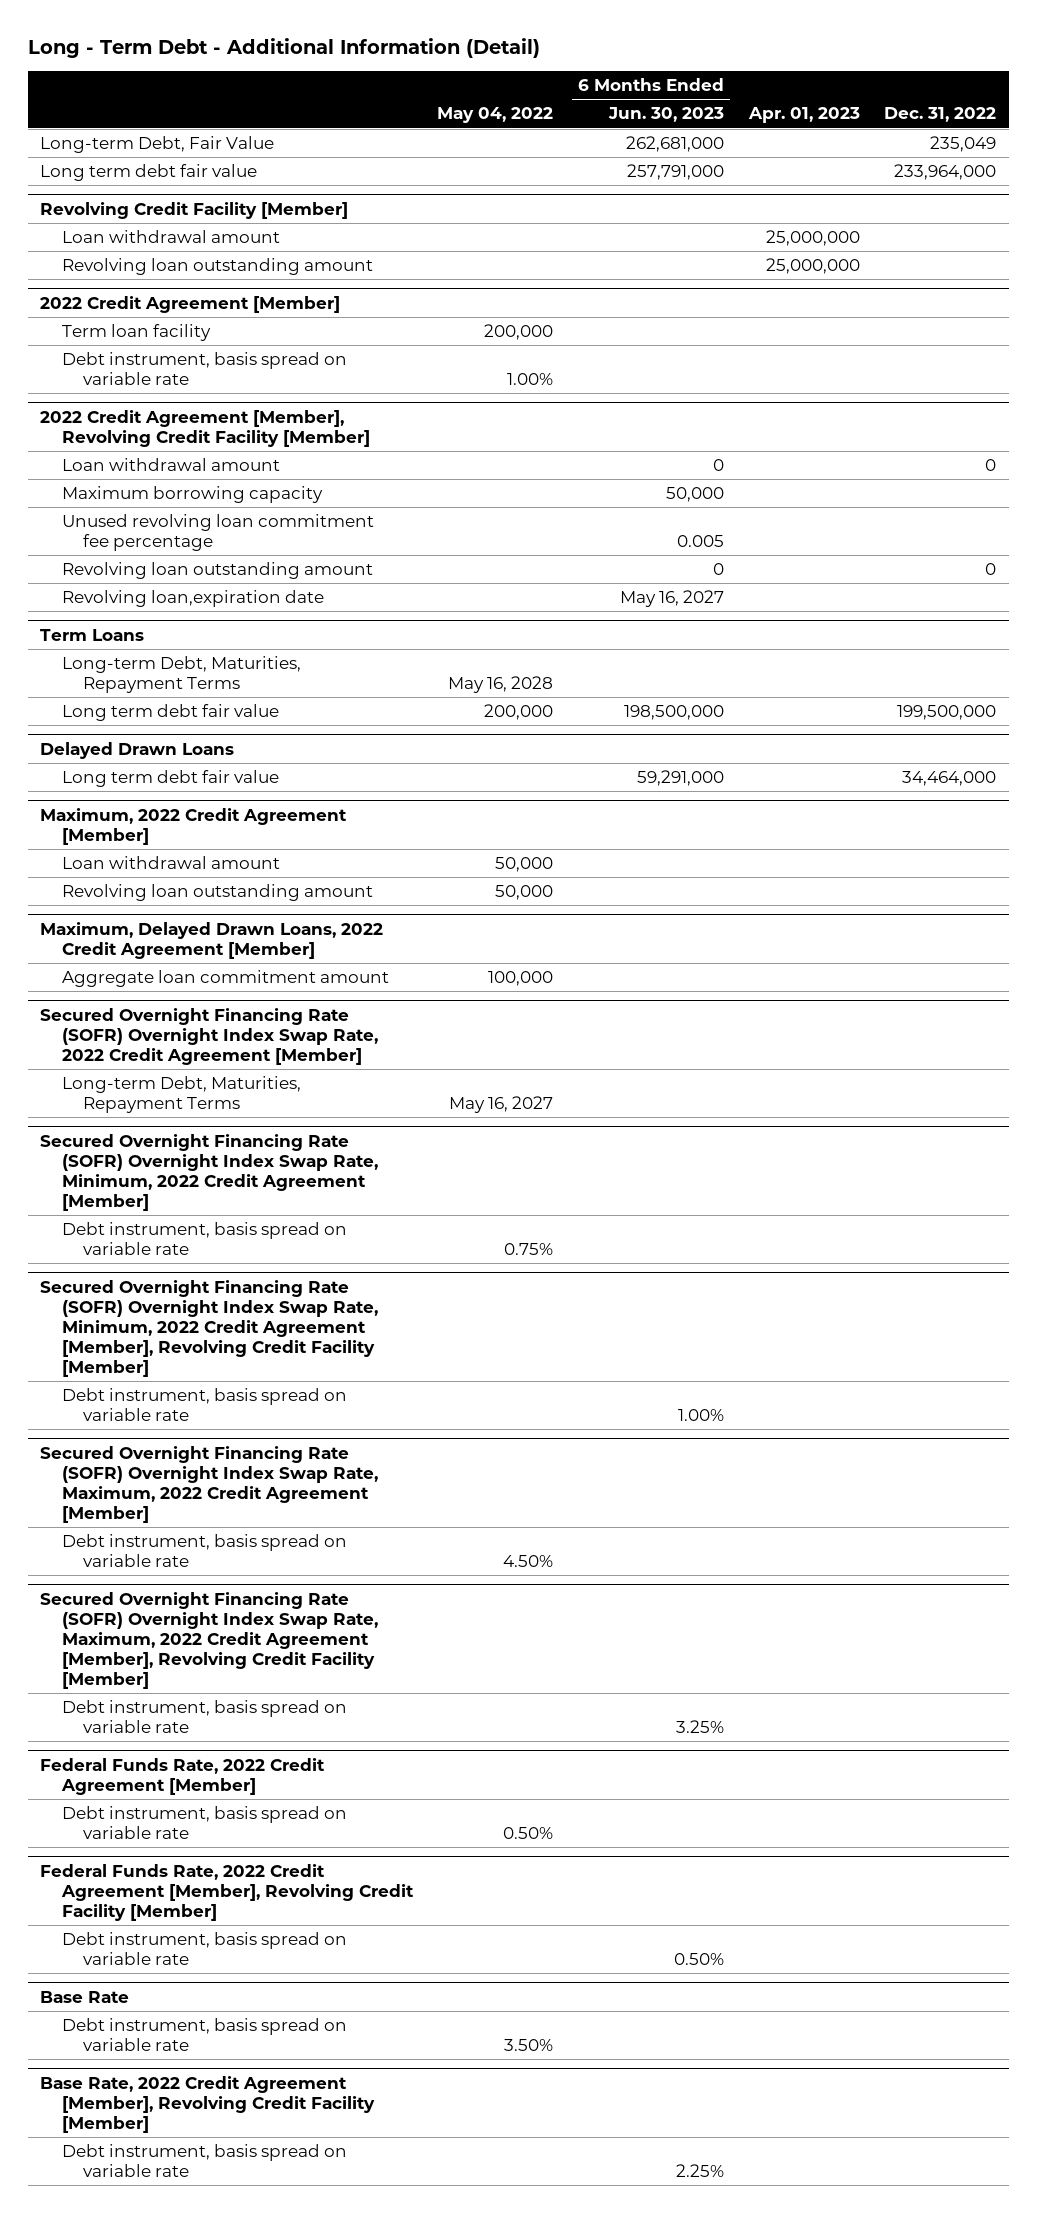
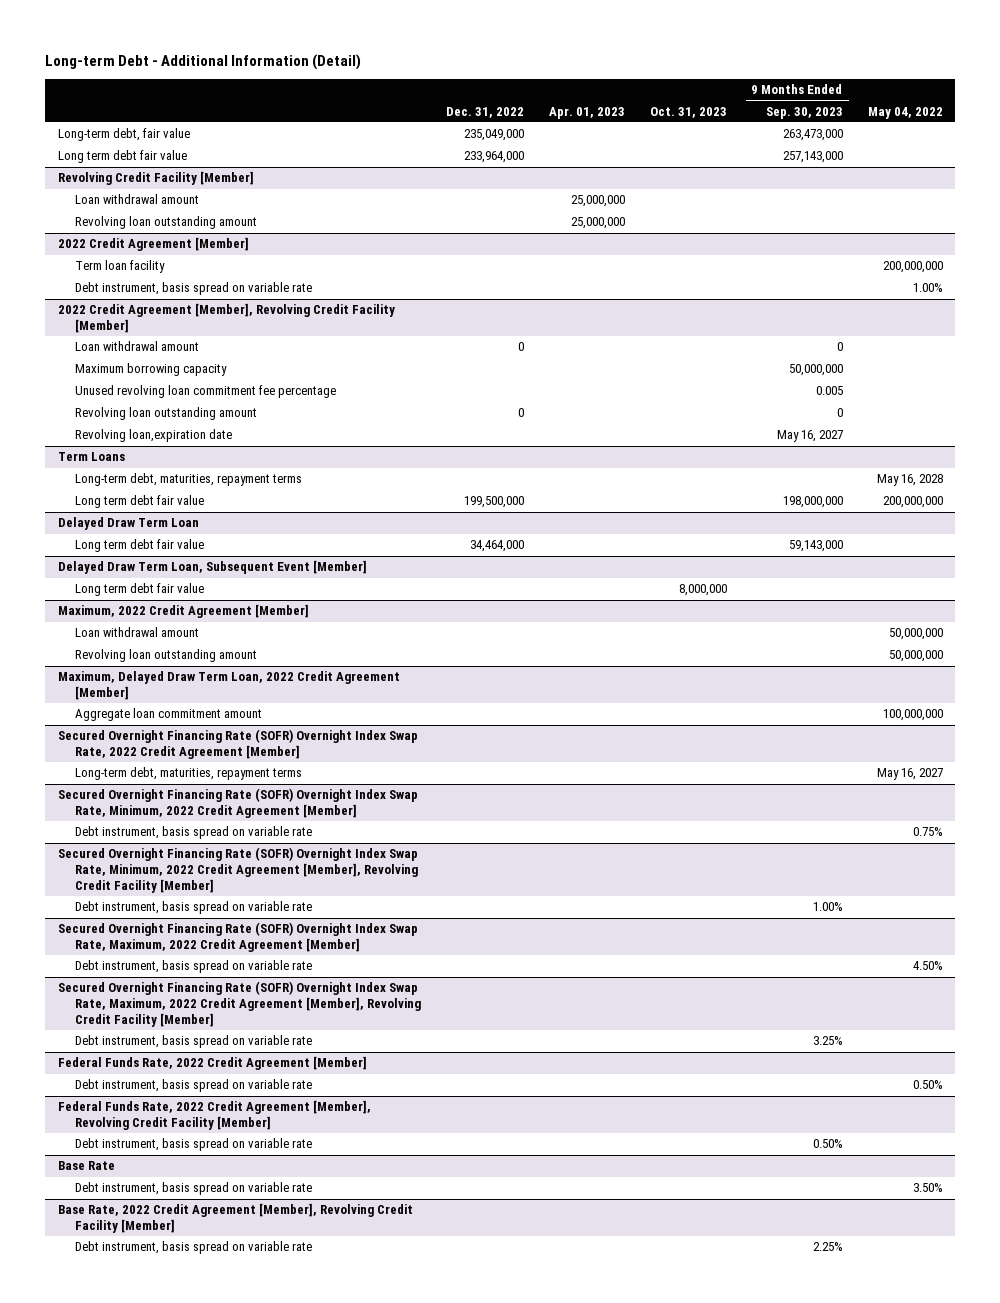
- Long - Term Debt - Additional Information (Detail)
+ Long-term Debt - Additional Information (Detail)
- | May 04, 2022 | 6 Months Ended Jun. 30, 2023 | Apr. 01, 2023 | Dec. 31, 2022
+ | Dec. 31, 2022 | Apr. 01, 2023 | Oct. 31, 2023 | 9 Months Ended Sep. 30, 2023 | May 04, 2022
- Long-term Debt, Fair Value | | 262,681,000 | | 235,049
+ Long-term debt, fair value | 235,049,000 | | | 263,473,000 |
@ 2022 Credit Agreement [Member]
- Term loan facility | 200,000 | | |
+ Term loan facility | | | | | 200,000,000
@ Term Loans
- Long-term Debt, Maturities, Repayment Terms | May 16, 2028 | | |
- Long term debt fair value | 200,000 | 198,500,000 | | 199,500,000
- Delayed Drawn Loans
@ Term Loans
+ Long-term debt, maturities, repayment terms | | | | | May 16, 2028
+ Long term debt fair value | 199,500,000 | | | 198,000,000 | 200,000,000
+ Delayed Draw Term Loan
+ Delayed Draw Term Loan, Subsequent Event [Member]
+ Long term debt fair value | | | 8,000,000 | |
@ Maximum, 2022 Credit Agreement [Member]
- Loan withdrawal amount | 50,000 | | |
- Revolving loan outstanding amount | 50,000 | | |
- Maximum, Delayed Drawn Loans, 2022 Credit Agreement [Member]
- Aggregate loan commitment amount | 100,000 | | |
@ Maximum, 2022 Credit Agreement [Member]
+ Loan withdrawal amount | | | | | 50,000,000
+ Revolving loan outstanding amount | | | | | 50,000,000
+ Maximum, Delayed Draw Term Loan, 2022 Credit Agreement [Member]
+ Aggregate loan commitment amount | | | | | 100,000,000
@ Secured Overnight Financing Rate (SOFR) Overnight Index Swap Rate, 2022 Credit Agreement [Member]
- Long-term Debt, Maturities, Repayment Terms | May 16, 2027 | | |
+ Long-term debt, maturities, repayment terms | | | | | May 16, 2027

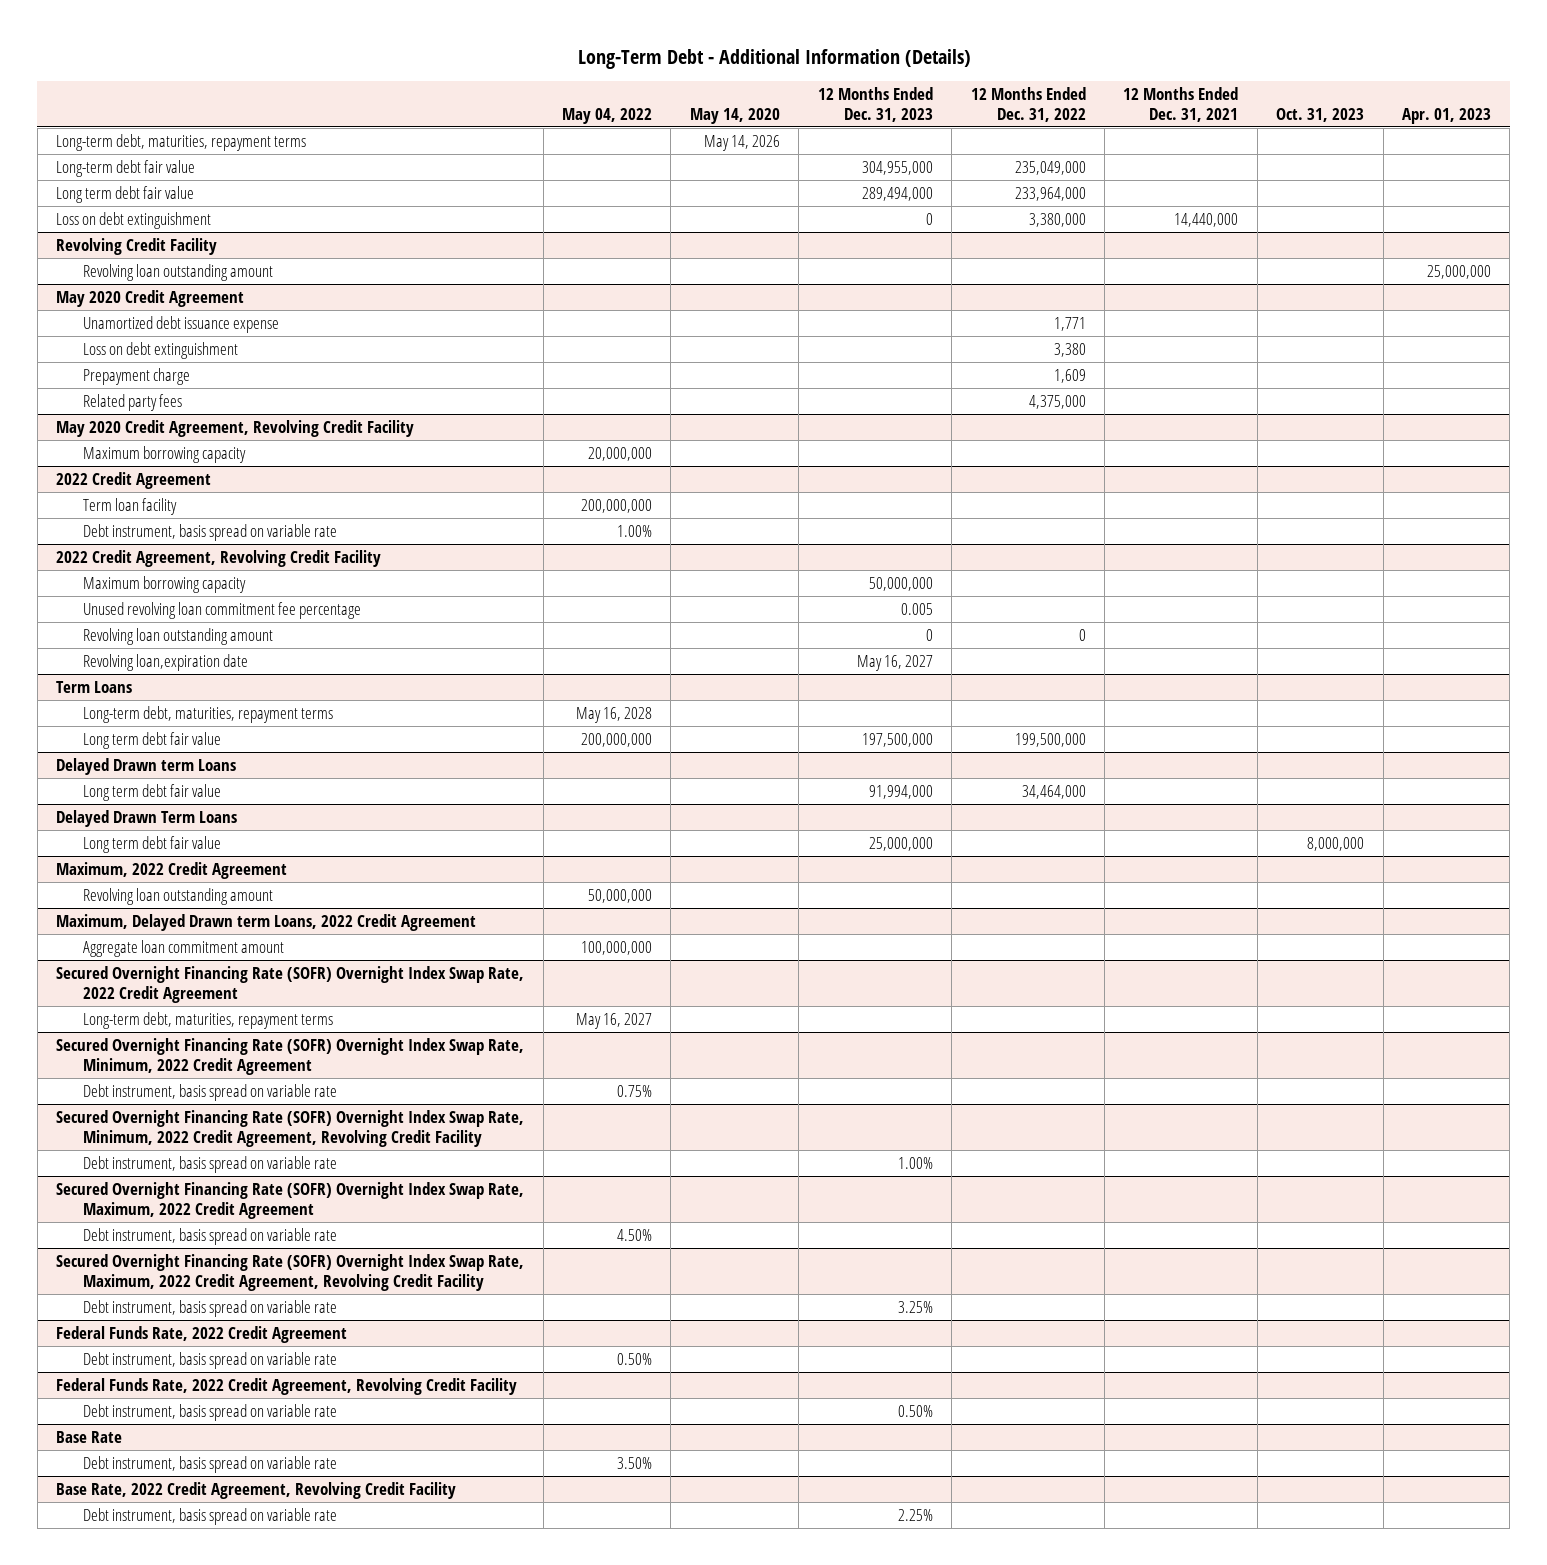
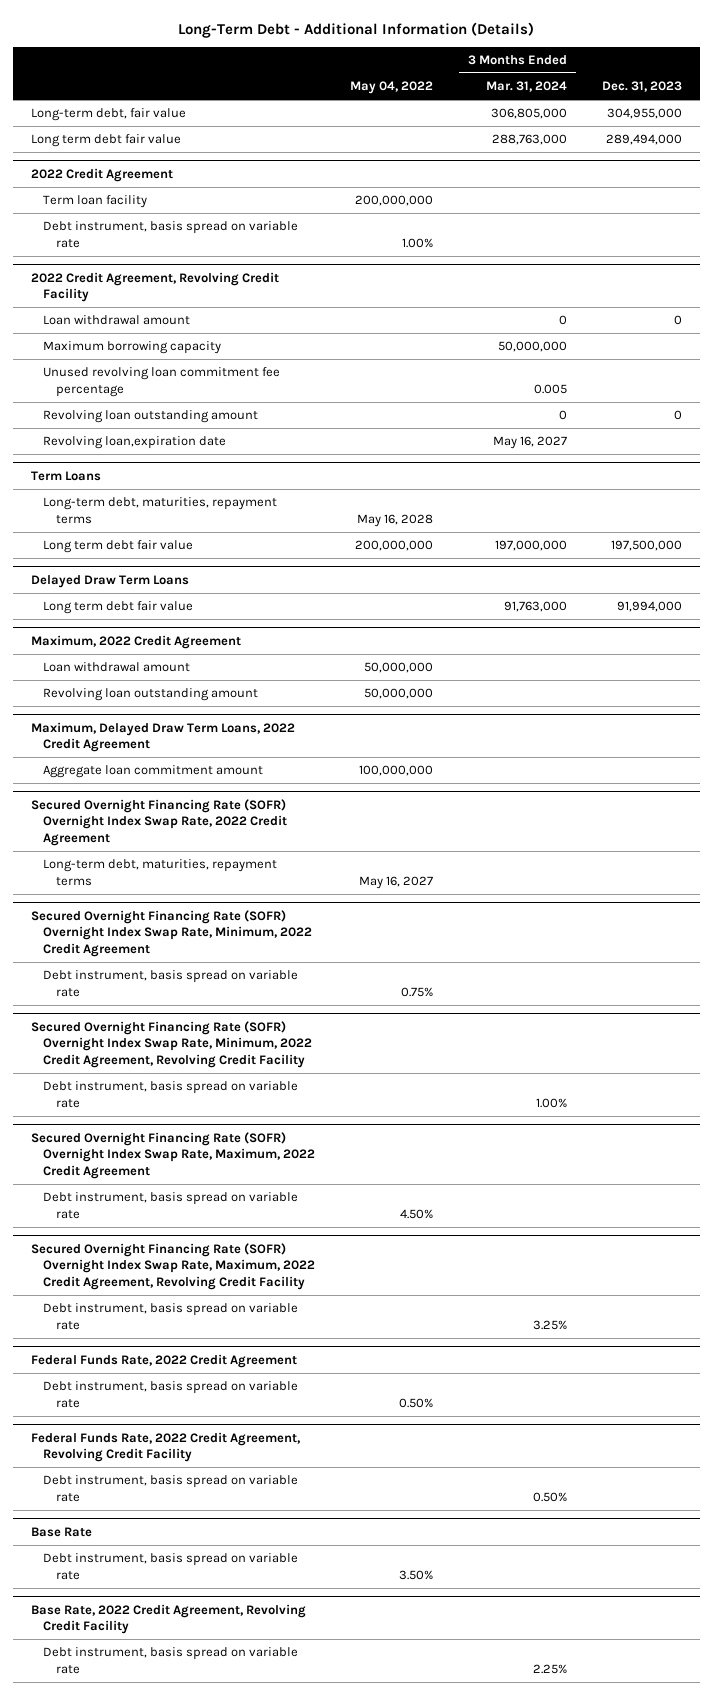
- | May 04, 2022 | May 14, 2020 | 12 Months Ended Dec. 31, 2023 | 12 Months Ended Dec. 31, 2022 | 12 Months Ended Dec. 31, 2021 | Oct. 31, 2023 | Apr. 01, 2023
+ | May 04, 2022 | 3 Months Ended Mar. 31, 2024 | Dec. 31, 2023
- Long-term debt, maturities, repayment terms | | May 14, 2026 | | | | |
- Long-term debt fair value | | | 304,955,000 | 235,049,000 | | |
+ Long-term debt, fair value | | 306,805,000 | 304,955,000
- Loss on debt extinguishment | | | 0 | 3,380,000 | 14,440,000 | |
- Revolving Credit Facility
- Revolving loan outstanding amount | | | | | | | 25,000,000
- May 2020 Credit Agreement
- Unamortized debt issuance expense | | | | 1,771 | | |
- Loss on debt extinguishment | | | | 3,380 | | |
- Prepayment charge | | | | 1,609 | | |
- Related party fees | | | | 4,375,000 | | |
- May 2020 Credit Agreement, Revolving Credit Facility
- Maximum borrowing capacity | 20,000,000 | | | | | |
@ 2022 Credit Agreement, Revolving Credit Facility
+ Loan withdrawal amount | | 0 | 0
- Delayed Drawn term Loans
- Long term debt fair value | | | 91,994,000 | 34,464,000 | | |
- Delayed Drawn Term Loans
+ Delayed Draw Term Loans
@ Maximum, 2022 Credit Agreement
+ Loan withdrawal amount | 50,000,000 | |
- Maximum, Delayed Drawn term Loans, 2022 Credit Agreement
+ Maximum, Delayed Draw Term Loans, 2022 Credit Agreement

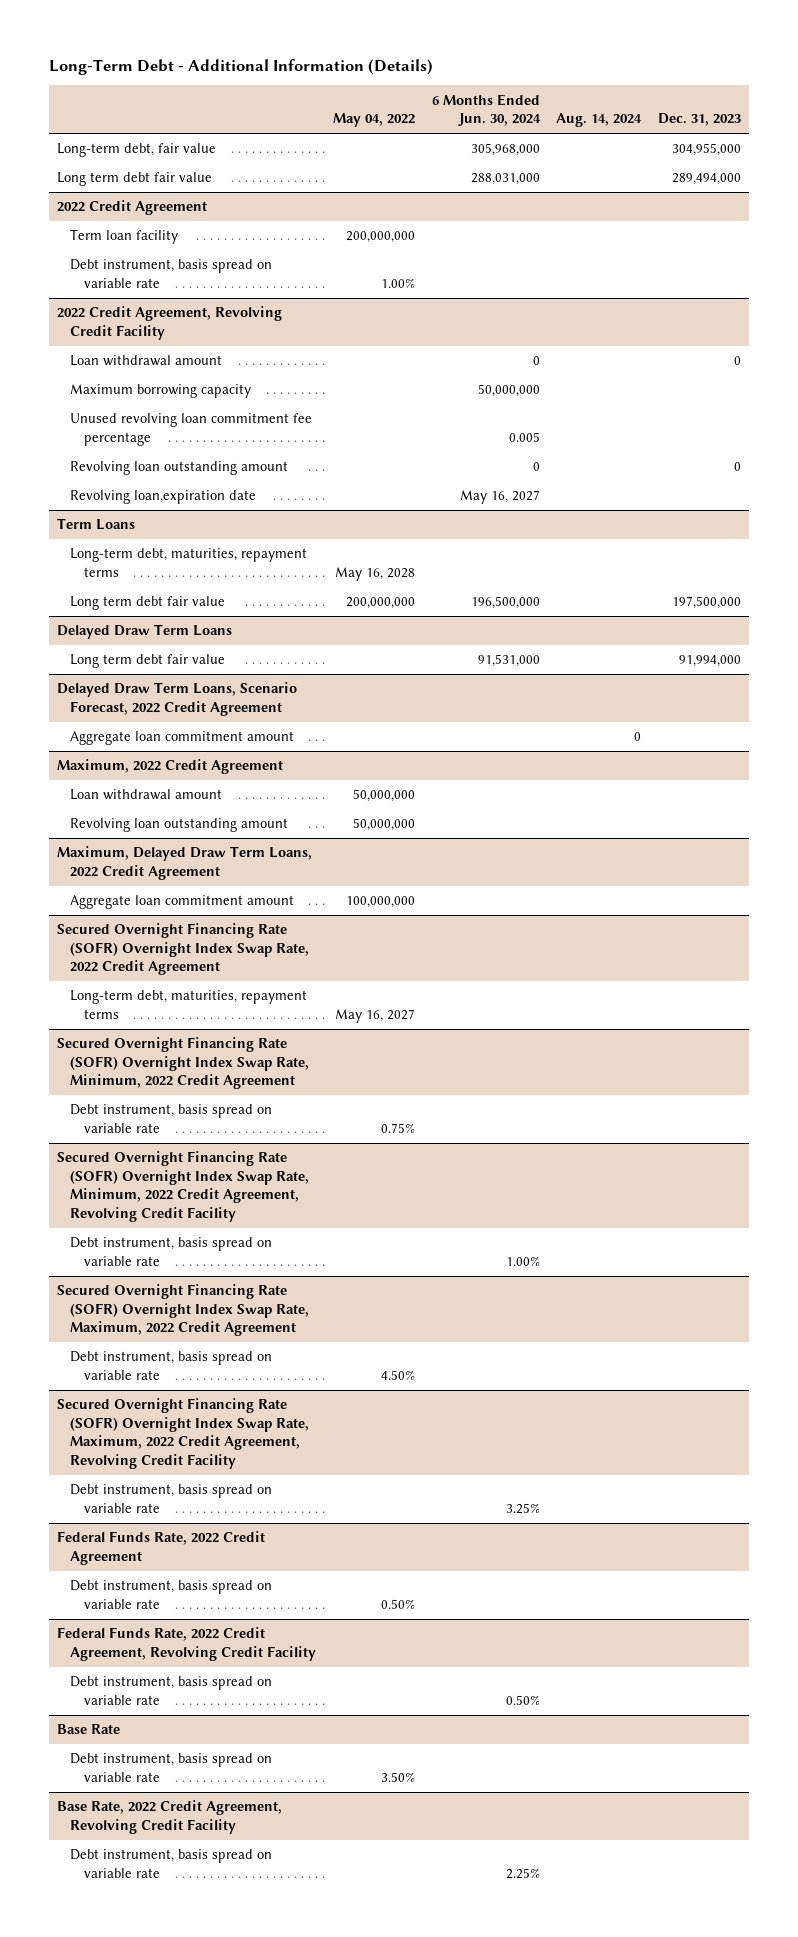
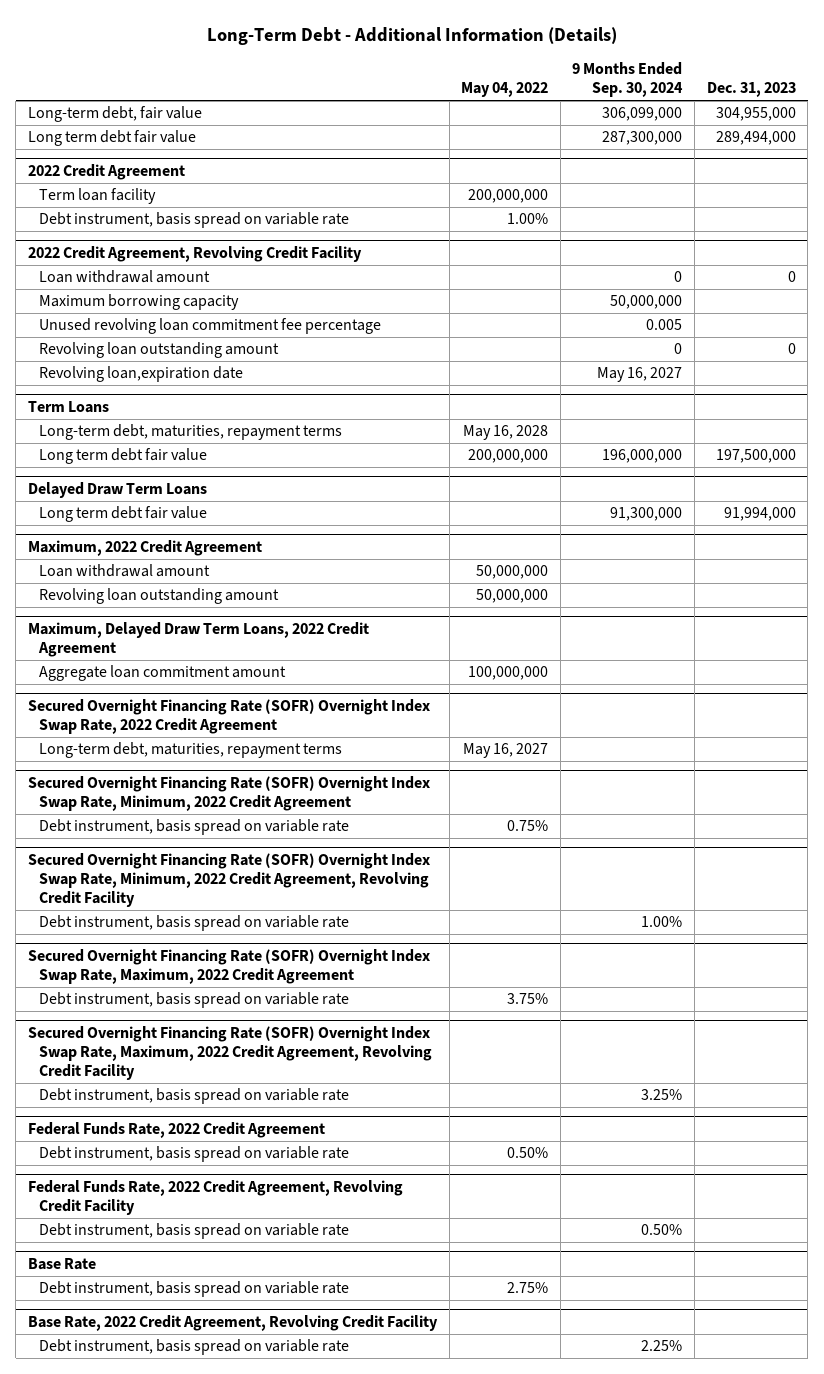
- | May 04, 2022 | 6 Months Ended Jun. 30, 2024 | Aug. 14, 2024 | Dec. 31, 2023
+ | May 04, 2022 | 9 Months Ended Sep. 30, 2024 | Dec. 31, 2023
- Delayed Draw Term Loans, Scenario Forecast, 2022 Credit Agreement
- Aggregate loan commitment amount | | | 0 |
@ Secured Overnight Financing Rate (SOFR) Overnight Index Swap Rate, Maximum, 2022 Credit Agreement
- Debt instrument, basis spread on variable rate | 4.50% | | |
+ Debt instrument, basis spread on variable rate | 3.75% | |
@ Base Rate
- Debt instrument, basis spread on variable rate | 3.50% | | |
+ Debt instrument, basis spread on variable rate | 2.75% | |

